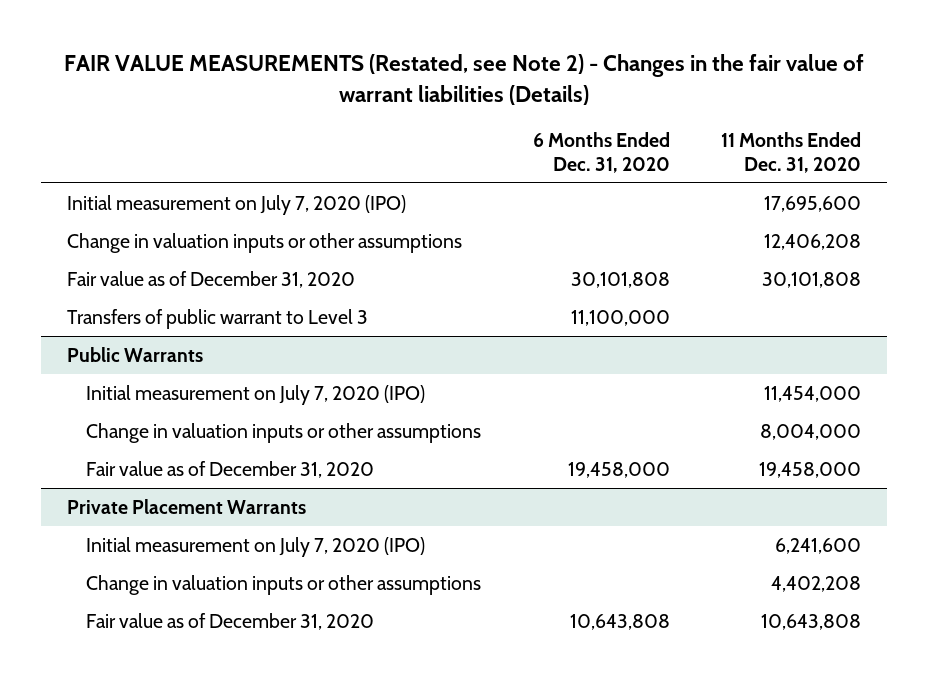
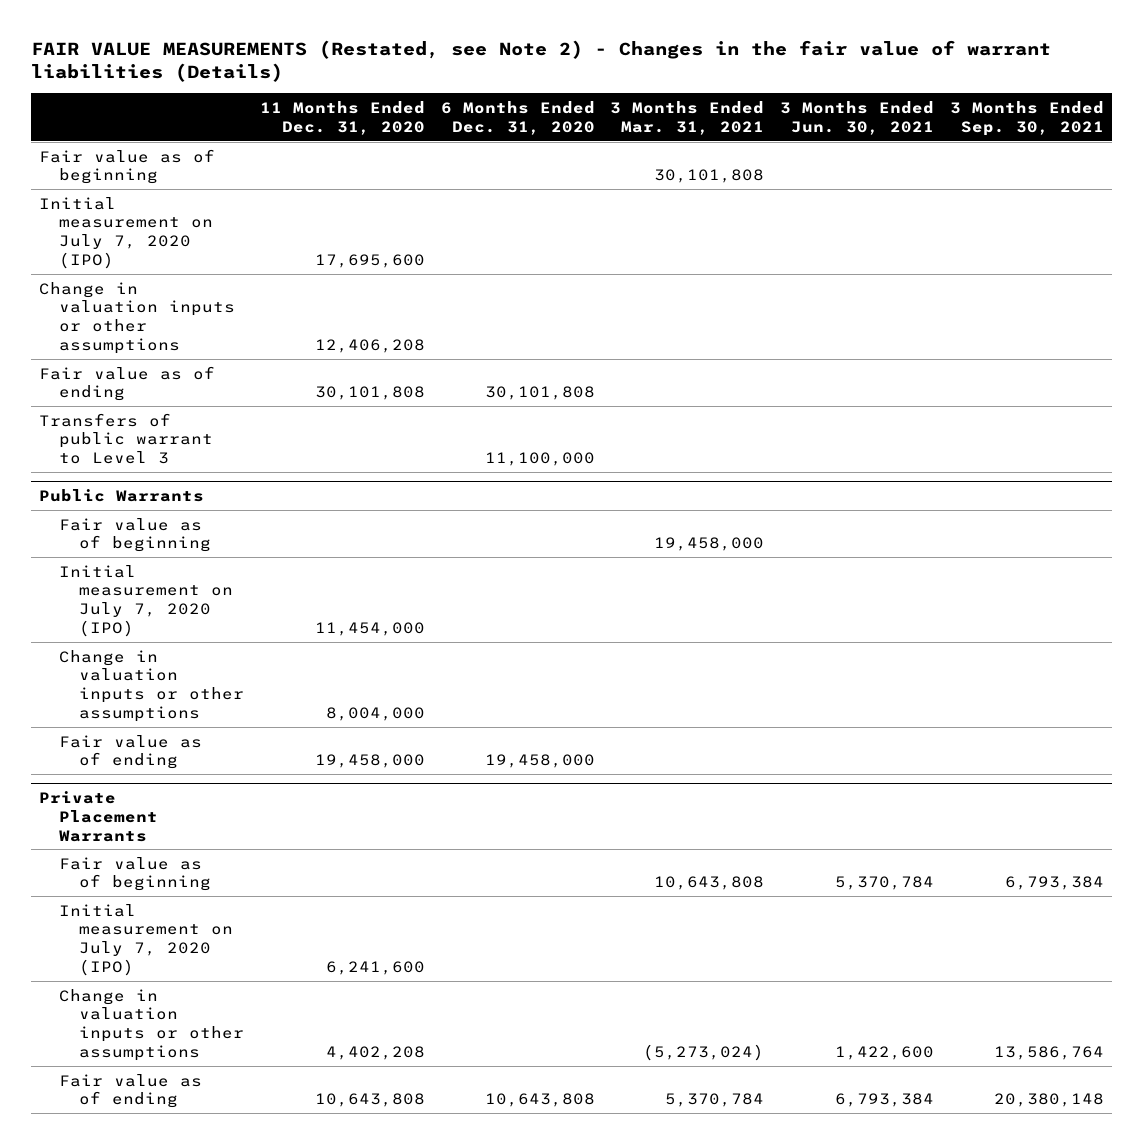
- | 6 Months Ended Dec. 31, 2020 | 11 Months Ended Dec. 31, 2020
+ | 11 Months Ended Dec. 31, 2020 | 6 Months Ended Dec. 31, 2020 | 3 Months Ended Mar. 31, 2021 | 3 Months Ended Jun. 30, 2021 | 3 Months Ended Sep. 30, 2021
+ Fair value as of beginning | | | 30,101,808 | |
- Fair value as of December 31, 2020 | 30,101,808 | 30,101,808
+ Fair value as of ending | 30,101,808 | 30,101,808 | | |
@ Public Warrants
+ Fair value as of beginning | | | 19,458,000 | |
- Fair value as of December 31, 2020 | 19,458,000 | 19,458,000
+ Fair value as of ending | 19,458,000 | 19,458,000 | | |
@ Private Placement Warrants
+ Fair value as of beginning | | | 10,643,808 | 5,370,784 | 6,793,384
- Fair value as of December 31, 2020 | 10,643,808 | 10,643,808
+ Fair value as of ending | 10,643,808 | 10,643,808 | 5,370,784 | 6,793,384 | 20,380,148

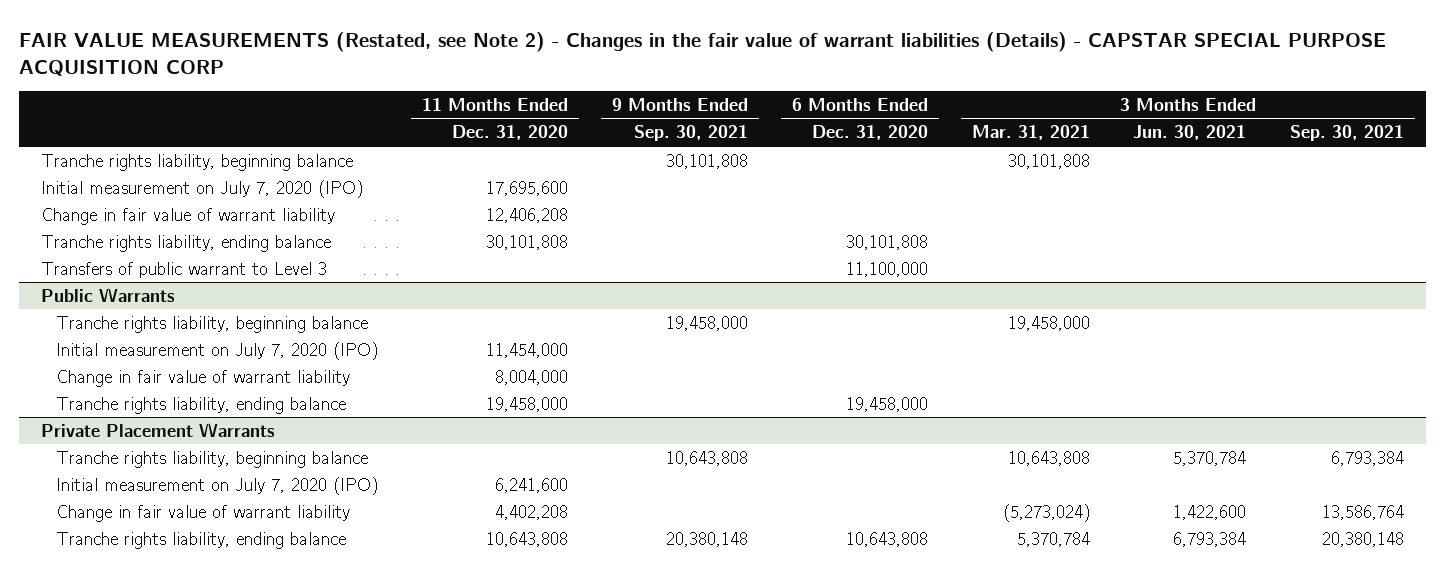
- FAIR VALUE MEASUREMENTS (Restated, see Note 2) - Changes in the fair value of warrant liabilities (Details)
+ FAIR VALUE MEASUREMENTS (Restated, see Note 2) - Changes in the fair value of warrant liabilities (Details) - CAPSTAR SPECIAL PURPOSE ACQUISITION CORP
- | 11 Months Ended Dec. 31, 2020 | 6 Months Ended Dec. 31, 2020 | 3 Months Ended Mar. 31, 2021 | 3 Months Ended Jun. 30, 2021 | 3 Months Ended Sep. 30, 2021
+ | 11 Months Ended Dec. 31, 2020 | 9 Months Ended Sep. 30, 2021 | 6 Months Ended Dec. 31, 2020 | 3 Months Ended Mar. 31, 2021 | 3 Months Ended Jun. 30, 2021 | 3 Months Ended Sep. 30, 2021
- Fair value as of beginning | | | 30,101,808 | |
+ Tranche rights liability, beginning balance | | 30,101,808 | | 30,101,808 | |
- Change in valuation inputs or other assumptions | 12,406,208 | | | |
- Fair value as of ending | 30,101,808 | 30,101,808 | | |
+ Change in fair value of warrant liability | 12,406,208 | | | | |
+ Tranche rights liability, ending balance | 30,101,808 | | 30,101,808 | | |
@ Public Warrants
- Fair value as of beginning | | | 19,458,000 | |
+ Tranche rights liability, beginning balance | | 19,458,000 | | 19,458,000 | |
- Change in valuation inputs or other assumptions | 8,004,000 | | | |
- Fair value as of ending | 19,458,000 | 19,458,000 | | |
+ Change in fair value of warrant liability | 8,004,000 | | | | |
+ Tranche rights liability, ending balance | 19,458,000 | | 19,458,000 | | |
@ Private Placement Warrants
- Fair value as of beginning | | | 10,643,808 | 5,370,784 | 6,793,384
+ Tranche rights liability, beginning balance | | 10,643,808 | | 10,643,808 | 5,370,784 | 6,793,384
- Change in valuation inputs or other assumptions | 4,402,208 | | (5,273,024) | 1,422,600 | 13,586,764
- Fair value as of ending | 10,643,808 | 10,643,808 | 5,370,784 | 6,793,384 | 20,380,148
+ Change in fair value of warrant liability | 4,402,208 | | | (5,273,024) | 1,422,600 | 13,586,764
+ Tranche rights liability, ending balance | 10,643,808 | 20,380,148 | 10,643,808 | 5,370,784 | 6,793,384 | 20,380,148

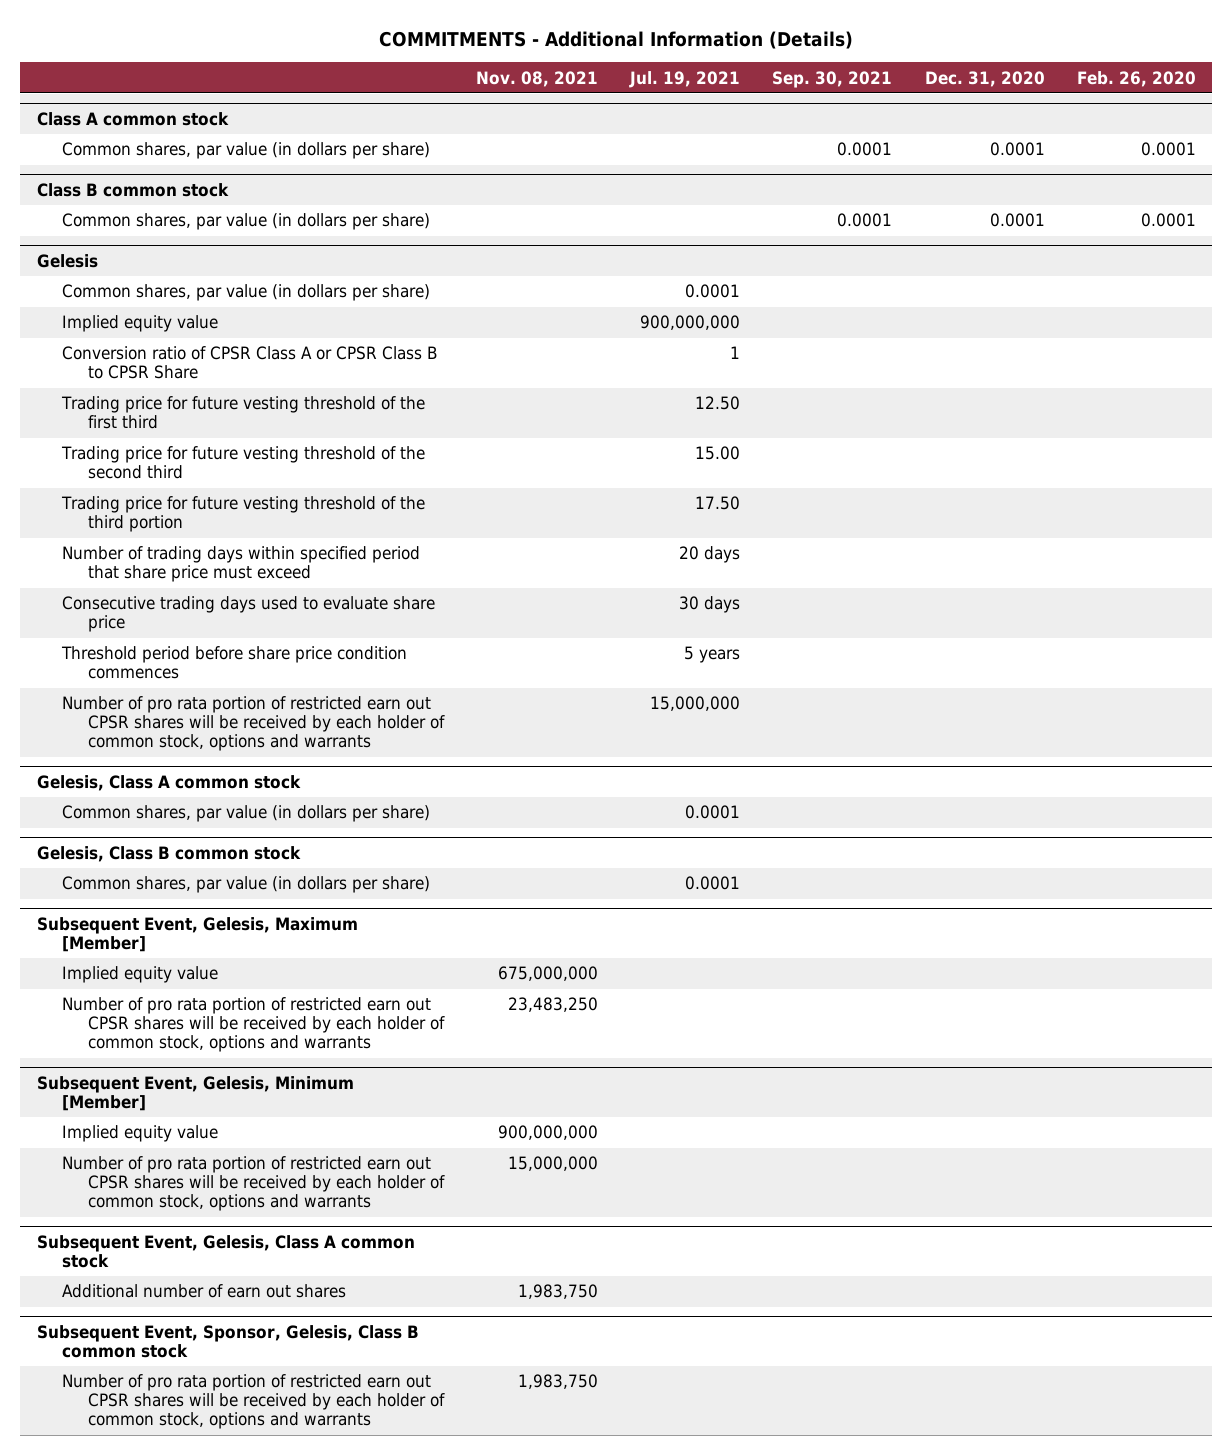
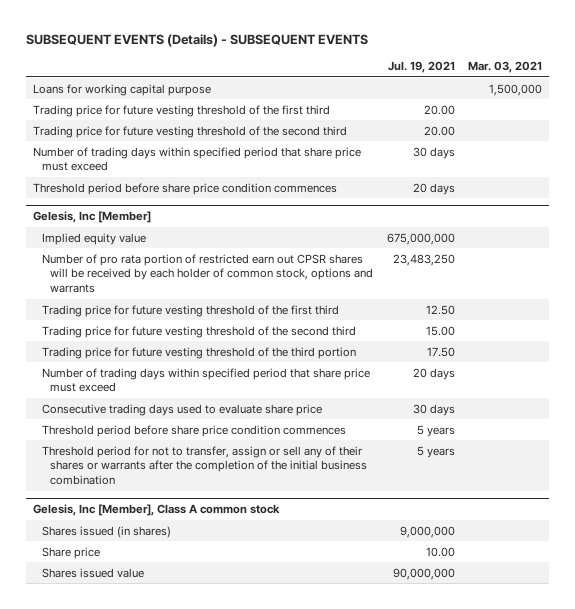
- COMMITMENTS - Additional Information (Details)
+ SUBSEQUENT EVENTS (Details) - SUBSEQUENT EVENTS
- | Nov. 08, 2021 | Jul. 19, 2021 | Sep. 30, 2021 | Dec. 31, 2020 | Feb. 26, 2020
+ | Jul. 19, 2021 | Mar. 03, 2021
- Class A common stock
- Common shares, par value (in dollars per share) | | | 0.0001 | 0.0001 | 0.0001
- Class B common stock
- Common shares, par value (in dollars per share) | | | 0.0001 | 0.0001 | 0.0001
- Gelesis
- Common shares, par value (in dollars per share) | | 0.0001 | | |
- Implied equity value | | 900,000,000 | | |
- Conversion ratio of CPSR Class A or CPSR Class B to CPSR Share | | 1 | | |
+ Loans for working capital purpose | | 1,500,000
+ Trading price for future vesting threshold of the first third | 20.00 |
+ Trading price for future vesting threshold of the second third | 20.00 |
+ Number of trading days within specified period that share price must exceed | 30 days |
+ Threshold period before share price condition commences | 20 days |
+ Gelesis, Inc [Member]
+ Implied equity value | 675,000,000 |
+ Number of pro rata portion of restricted earn out CPSR shares will be received by each holder of common stock, options and warrants | 23,483,250 |
- Number of pro rata portion of restricted earn out CPSR shares will be received by each holder of common stock, options and warrants | | 15,000,000 | | |
- Gelesis, Class A common stock
- Common shares, par value (in dollars per share) | | 0.0001 | | |
- Gelesis, Class B common stock
- Common shares, par value (in dollars per share) | | 0.0001 | | |
- Subsequent Event, Gelesis, Maximum [Member]
- Implied equity value | 675,000,000 | | | |
- Number of pro rata portion of restricted earn out CPSR shares will be received by each holder of common stock, options and warrants | 23,483,250 | | | |
- Subsequent Event, Gelesis, Minimum [Member]
- Implied equity value | 900,000,000 | | | |
- Number of pro rata portion of restricted earn out CPSR shares will be received by each holder of common stock, options and warrants | 15,000,000 | | | |
- Subsequent Event, Gelesis, Class A common stock
- Additional number of earn out shares | 1,983,750 | | | |
- Subsequent Event, Sponsor, Gelesis, Class B common stock
- Number of pro rata portion of restricted earn out CPSR shares will be received by each holder of common stock, options and warrants | 1,983,750 | | | |
+ Threshold period for not to transfer, assign or sell any of their shares or warrants after the completion of the initial business combination | 5 years |
+ Gelesis, Inc [Member], Class A common stock
+ Shares issued (in shares) | 9,000,000 |
+ Share price | 10.00 |
+ Shares issued value | 90,000,000 |

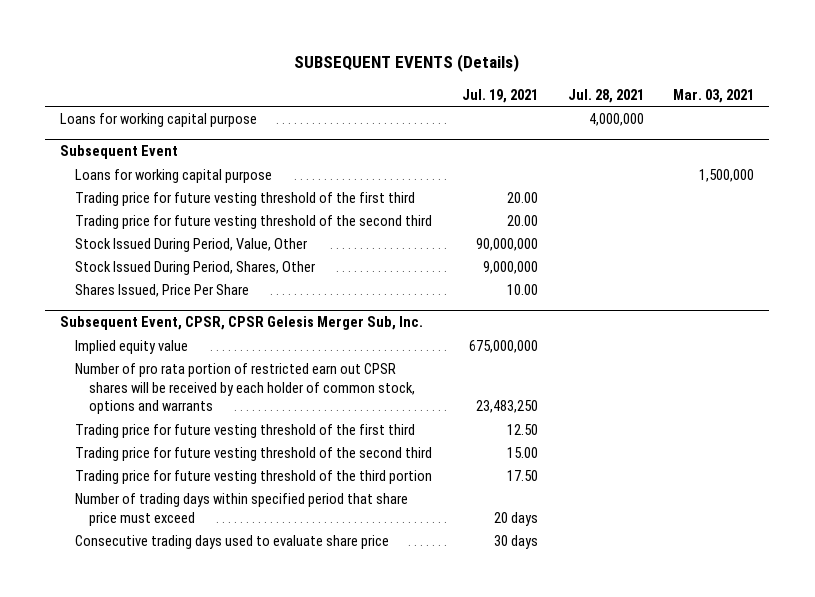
- SUBSEQUENT EVENTS (Details) - SUBSEQUENT EVENTS
+ SUBSEQUENT EVENTS (Details)
- | Jul. 19, 2021 | Mar. 03, 2021
+ | Jul. 19, 2021 | Jul. 28, 2021 | Mar. 03, 2021
+ Loans for working capital purpose | | 4,000,000 |
+ Subsequent Event
- Number of trading days within specified period that share price must exceed | 30 days |
- Threshold period before share price condition commences | 20 days |
- Gelesis, Inc [Member]
+ Stock Issued During Period, Value, Other | 90,000,000 | |
+ Stock Issued During Period, Shares, Other | 9,000,000 | |
+ Shares Issued, Price Per Share | 10.00 | |
+ Subsequent Event, CPSR, CPSR Gelesis Merger Sub, Inc.
- Threshold period before share price condition commences | 5 years |
- Threshold period for not to transfer, assign or sell any of their shares or warrants after the completion of the initial business combination | 5 years |
- Gelesis, Inc [Member], Class A common stock
- Shares issued (in shares) | 9,000,000 |
- Share price | 10.00 |
- Shares issued value | 90,000,000 |

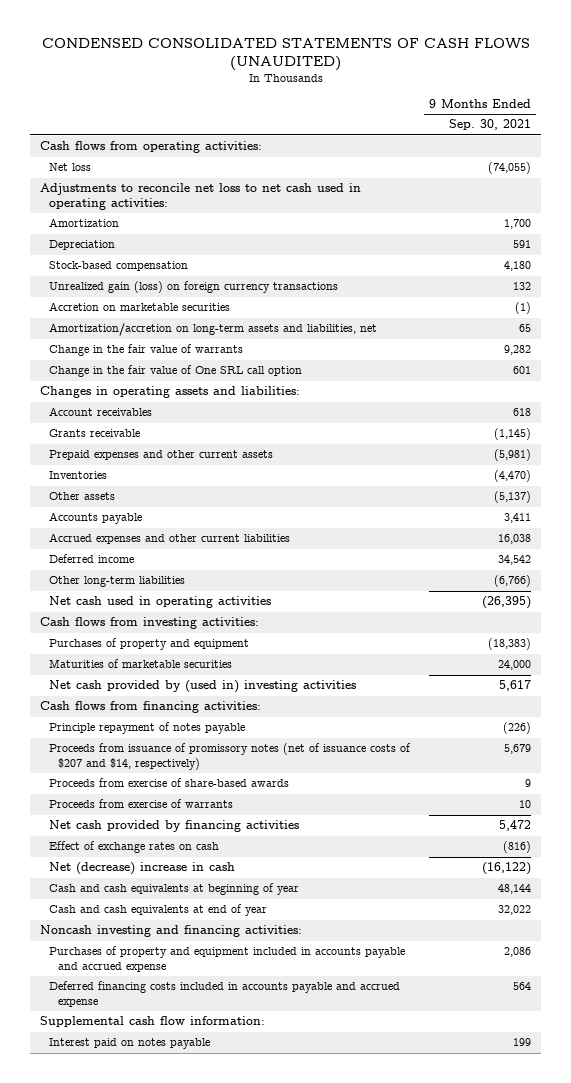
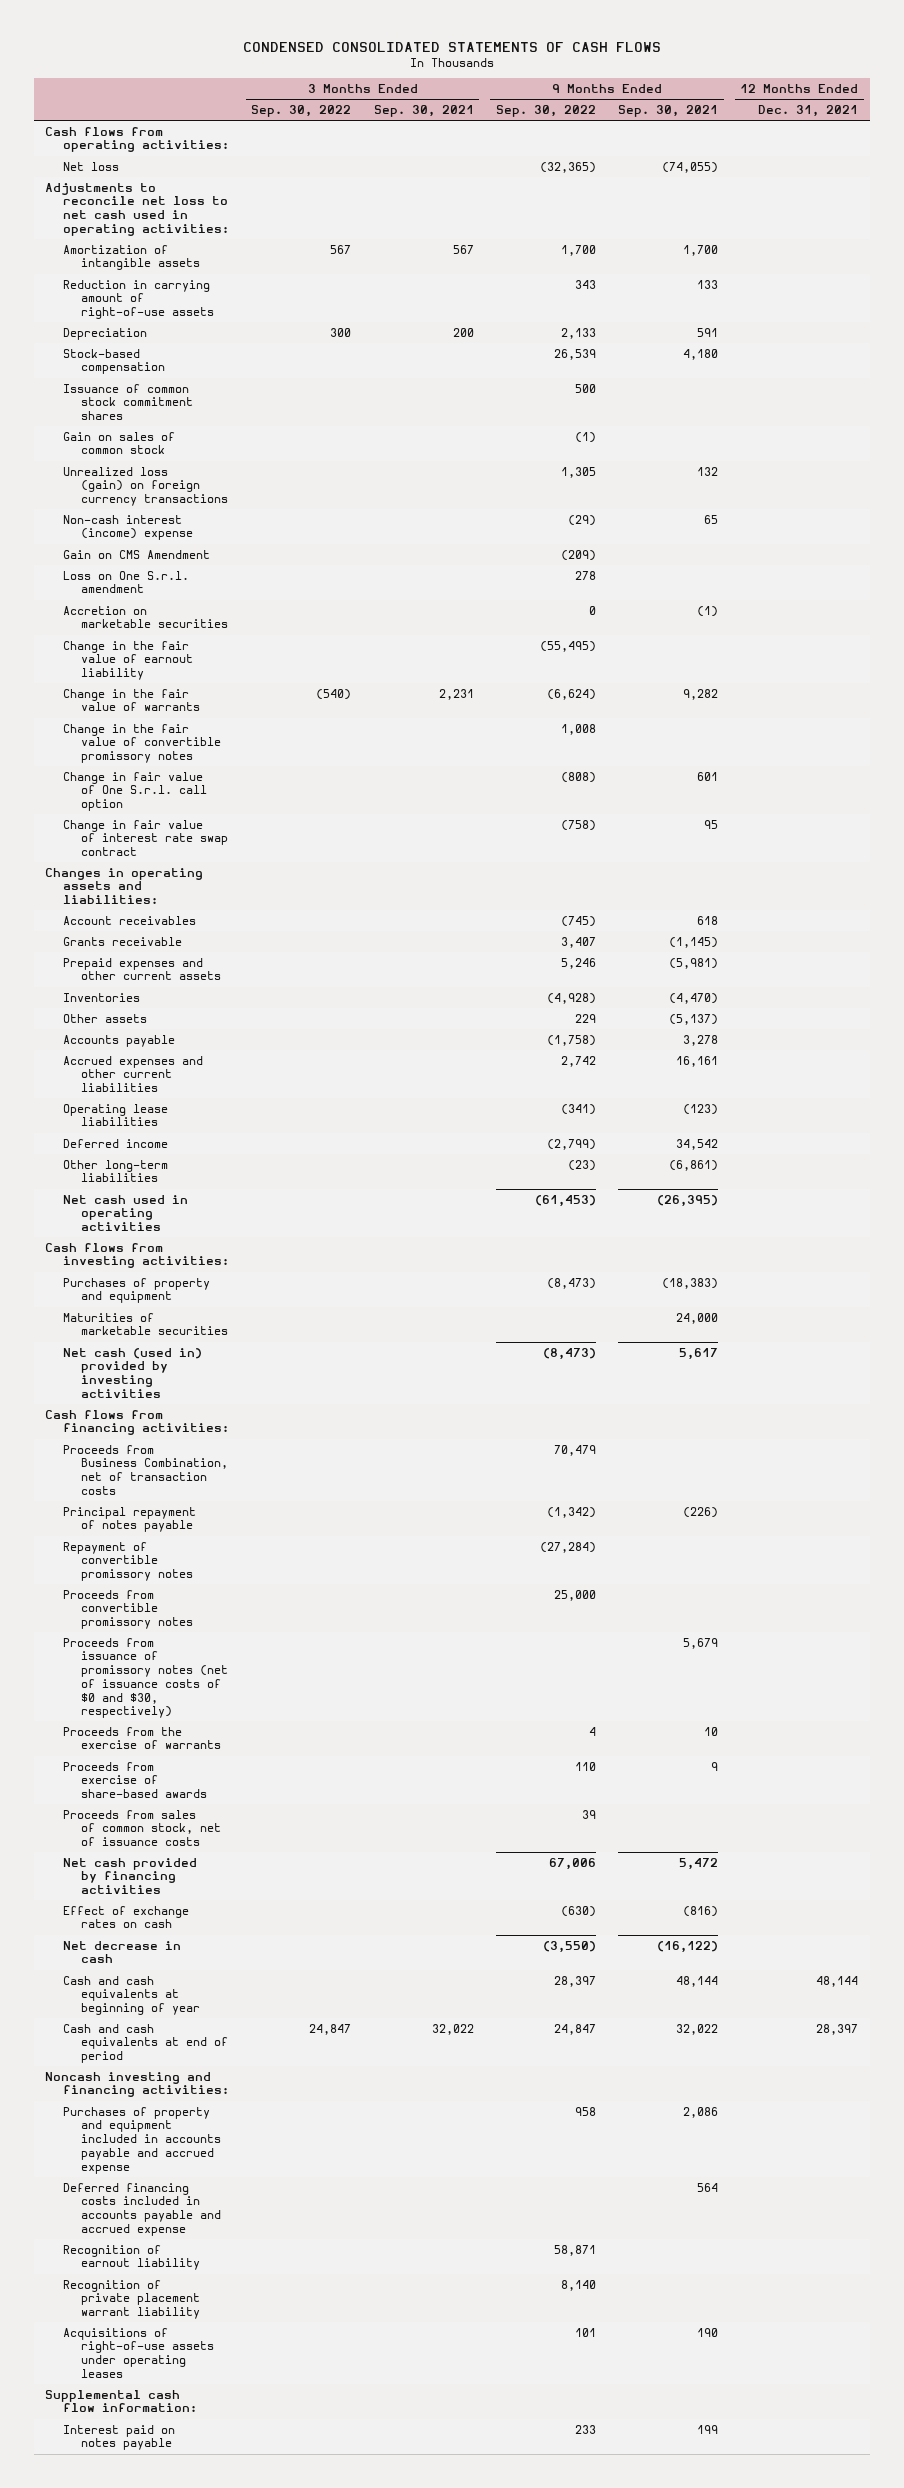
- CONDENSED CONSOLIDATED STATEMENTS OF CASH FLOWS (UNAUDITED)
+ CONDENSED CONSOLIDATED STATEMENTS OF CASH FLOWS
- | 9 Months Ended Sep. 30, 2021
+ | 3 Months Ended Sep. 30, 2022 | 3 Months Ended Sep. 30, 2021 | 9 Months Ended Sep. 30, 2022 | 9 Months Ended Sep. 30, 2021 | 12 Months Ended Dec. 31, 2021
- Amortization | 1,700
+ Amortization of intangible assets | 567 | 567 | 1,700 | 1,700 |
+ Reduction in carrying amount of right-of-use assets | | | 343 | 133 |
- Unrealized gain (loss) on foreign currency transactions | 132
+ Issuance of common stock commitment shares | | | 500 | |
+ Gain on sales of common stock | | | (1) | |
+ Unrealized loss (gain) on foreign currency transactions | | | 1,305 | 132 |
+ Non-cash interest (income) expense | | | (29) | 65 |
+ Gain on CMS Amendment | | | (209) | |
+ Loss on One S.r.l. amendment | | | 278 | |
- Amortization/accretion on long-term assets and liabilities, net | 65
+ Change in the fair value of earnout liability | | | (55,495) | |
- Change in the fair value of One SRL call option | 601
+ Change in the fair value of convertible promissory notes | | | 1,008 | |
+ Change in fair value of One S.r.l. call option | | | (808) | 601 |
+ Change in fair value of interest rate swap contract | | | (758) | 95 |
- Accounts payable | 3,411
- Accrued expenses and other current liabilities | 16,038
+ Accounts payable | | | (1,758) | 3,278 |
+ Accrued expenses and other current liabilities | | | 2,742 | 16,161 |
+ Operating lease liabilities | | | (341) | (123) |
- Other long-term liabilities | (6,766)
+ Other long-term liabilities | | | (23) | (6,861) |
- Net cash provided by (used in) investing activities | 5,617
+ Net cash (used in) provided by investing activities | | | (8,473) | 5,617 |
- Principle repayment of notes payable | (226)
- Proceeds from issuance of promissory notes (net of issuance costs of $207 and $14, respectively) | 5,679
+ Proceeds from Business Combination, net of transaction costs | | | 70,479 | |
+ Principal repayment of notes payable | | | (1,342) | (226) |
+ Repayment of convertible promissory notes | | | (27,284) | |
+ Proceeds from convertible promissory notes | | | 25,000 | |
+ Proceeds from issuance of promissory notes (net of issuance costs of $0 and $30, respectively) | | | | 5,679 |
+ Proceeds from the exercise of warrants | | | 4 | 10 |
- Proceeds from exercise of warrants | 10
+ Proceeds from sales of common stock, net of issuance costs | | | 39 | |
- Net (decrease) increase in cash | (16,122)
+ Net decrease in cash | | | (3,550) | (16,122) |
- Cash and cash equivalents at end of year | 32,022
+ Cash and cash equivalents at end of period | 24,847 | 32,022 | 24,847 | 32,022 | 28,397
+ Recognition of earnout liability | | | 58,871 | |
+ Recognition of private placement warrant liability | | | 8,140 | |
+ Acquisitions of right-of-use assets under operating leases | | | 101 | 190 |

